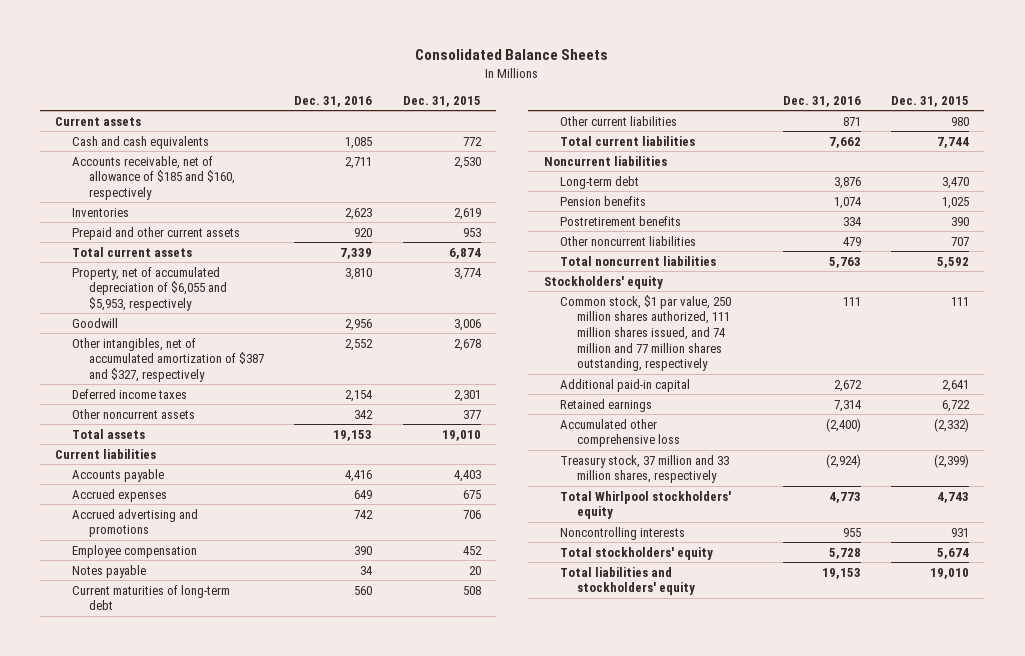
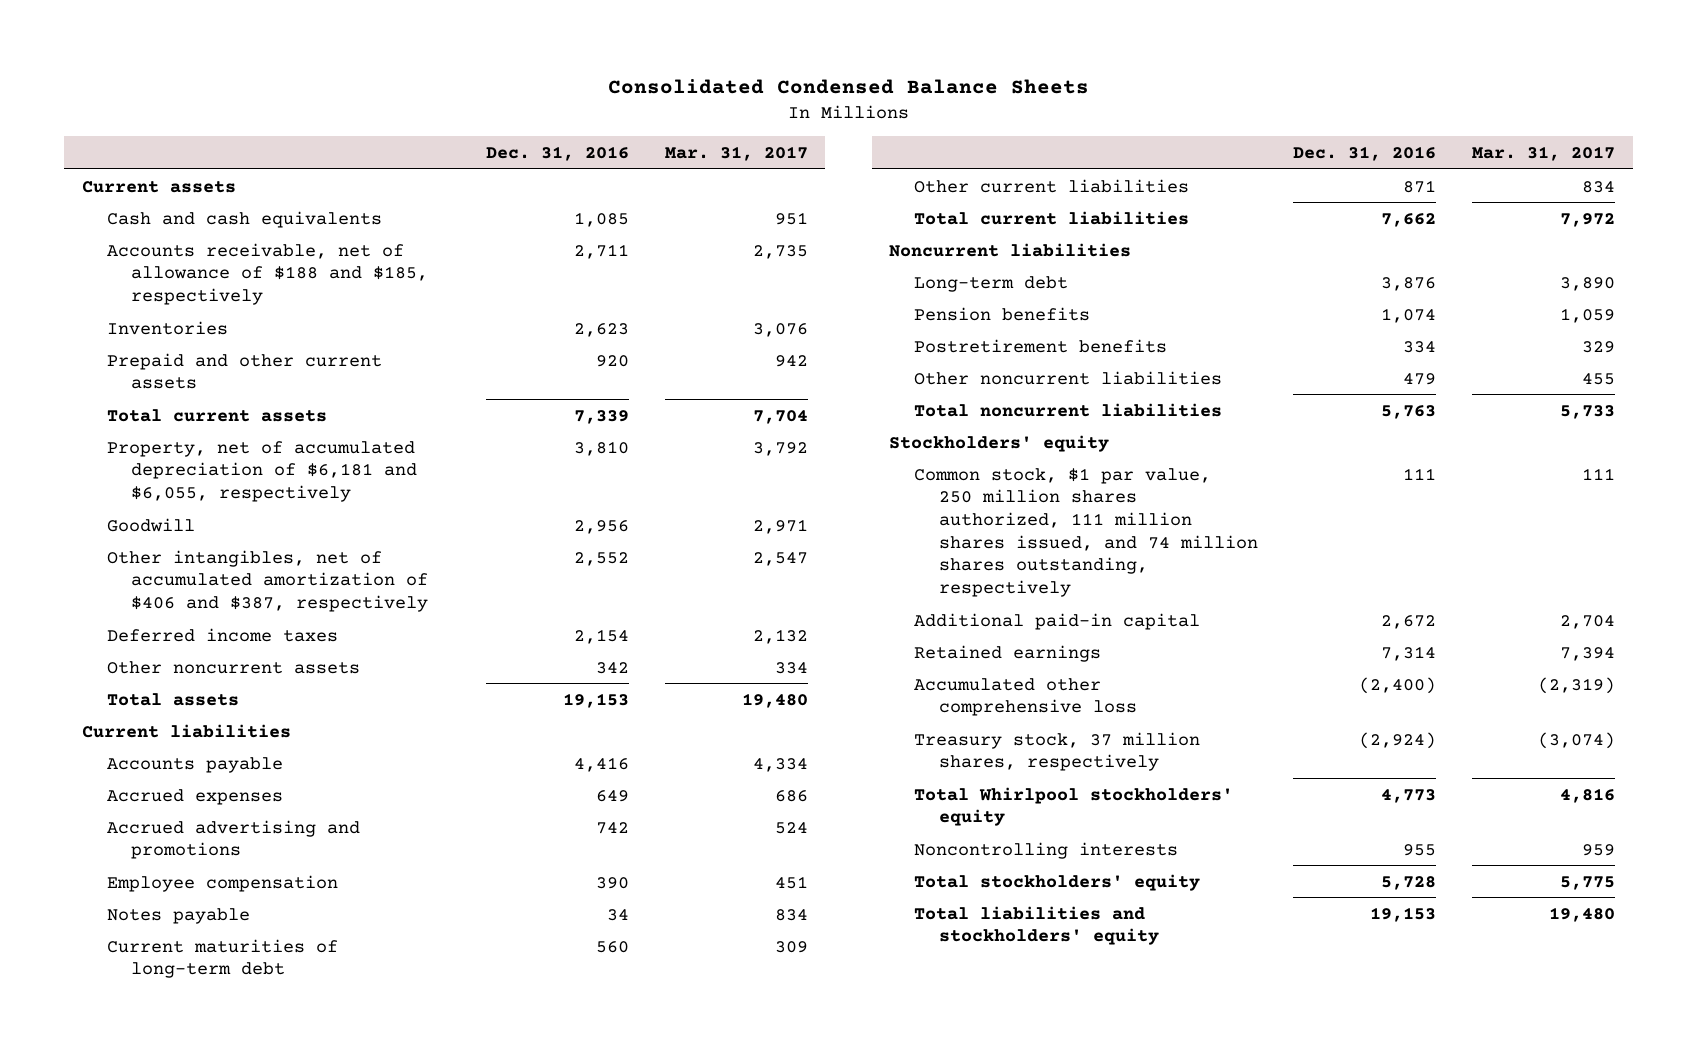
- Consolidated Balance Sheets
+ Consolidated Condensed Balance Sheets
- | Dec. 31, 2016 | Dec. 31, 2015
+ | Dec. 31, 2016 | Mar. 31, 2017
- Accounts receivable, net of allowance of $185 and $160, respectively | 2,711 | 2,530
+ Accounts receivable, net of allowance of $188 and $185, respectively | 2,711 | 2,735
- Property, net of accumulated depreciation of $6,055 and $5,953, respectively | 3,810 | 3,774
+ Property, net of accumulated depreciation of $6,181 and $6,055, respectively | 3,810 | 3,792
- Other intangibles, net of accumulated amortization of $387 and $327, respectively | 2,552 | 2,678
+ Other intangibles, net of accumulated amortization of $406 and $387, respectively | 2,552 | 2,547
- Common stock, $1 par value, 250 million shares authorized, 111 million shares issued, and 74 million and 77 million shares outstanding, respectively | 111 | 111
+ Common stock, $1 par value, 250 million shares authorized, 111 million shares issued, and 74 million shares outstanding, respectively | 111 | 111
- Treasury stock, 37 million and 33 million shares, respectively | (2,924) | (2,399)
+ Treasury stock, 37 million shares, respectively | (2,924) | (3,074)

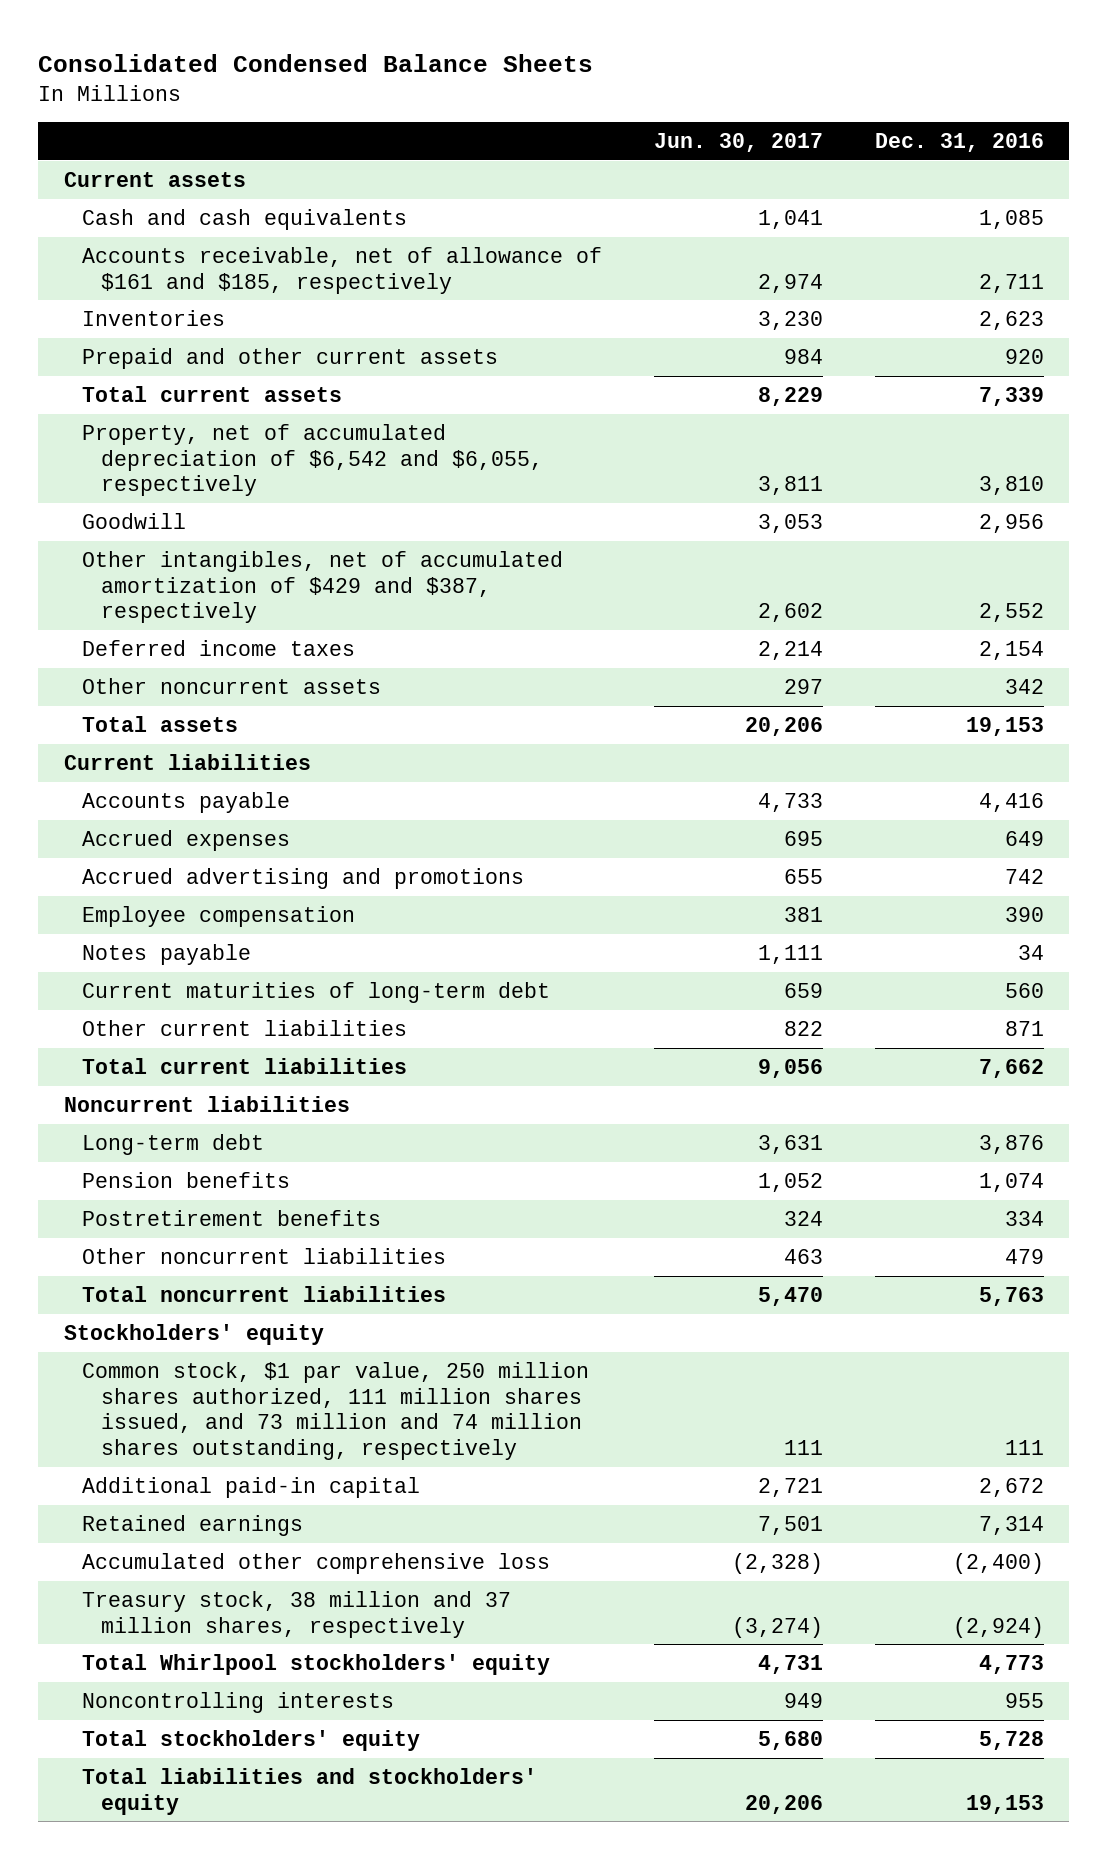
- | Dec. 31, 2016 | Mar. 31, 2017
+ | Jun. 30, 2017 | Dec. 31, 2016
- Accounts receivable, net of allowance of $188 and $185, respectively | 2,711 | 2,735
+ Accounts receivable, net of allowance of $161 and $185, respectively | 2,974 | 2,711
- Property, net of accumulated depreciation of $6,181 and $6,055, respectively | 3,810 | 3,792
+ Property, net of accumulated depreciation of $6,542 and $6,055, respectively | 3,811 | 3,810
- Other intangibles, net of accumulated amortization of $406 and $387, respectively | 2,552 | 2,547
+ Other intangibles, net of accumulated amortization of $429 and $387, respectively | 2,602 | 2,552
- Common stock, $1 par value, 250 million shares authorized, 111 million shares issued, and 74 million shares outstanding, respectively | 111 | 111
+ Common stock, $1 par value, 250 million shares authorized, 111 million shares issued, and 73 million and 74 million shares outstanding, respectively | 111 | 111
- Treasury stock, 37 million shares, respectively | (2,924) | (3,074)
+ Treasury stock, 38 million and 37 million shares, respectively | (3,274) | (2,924)

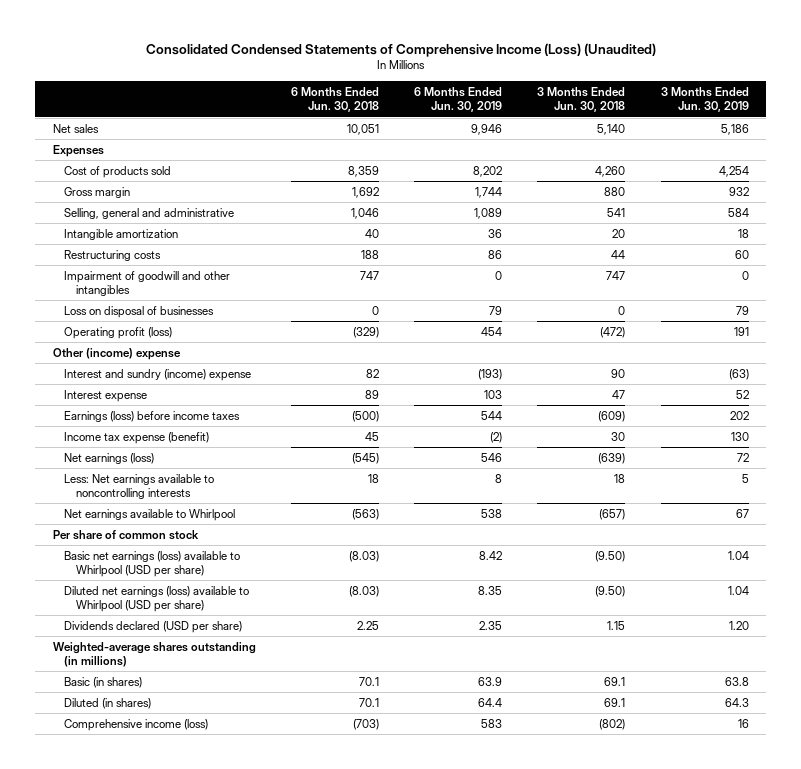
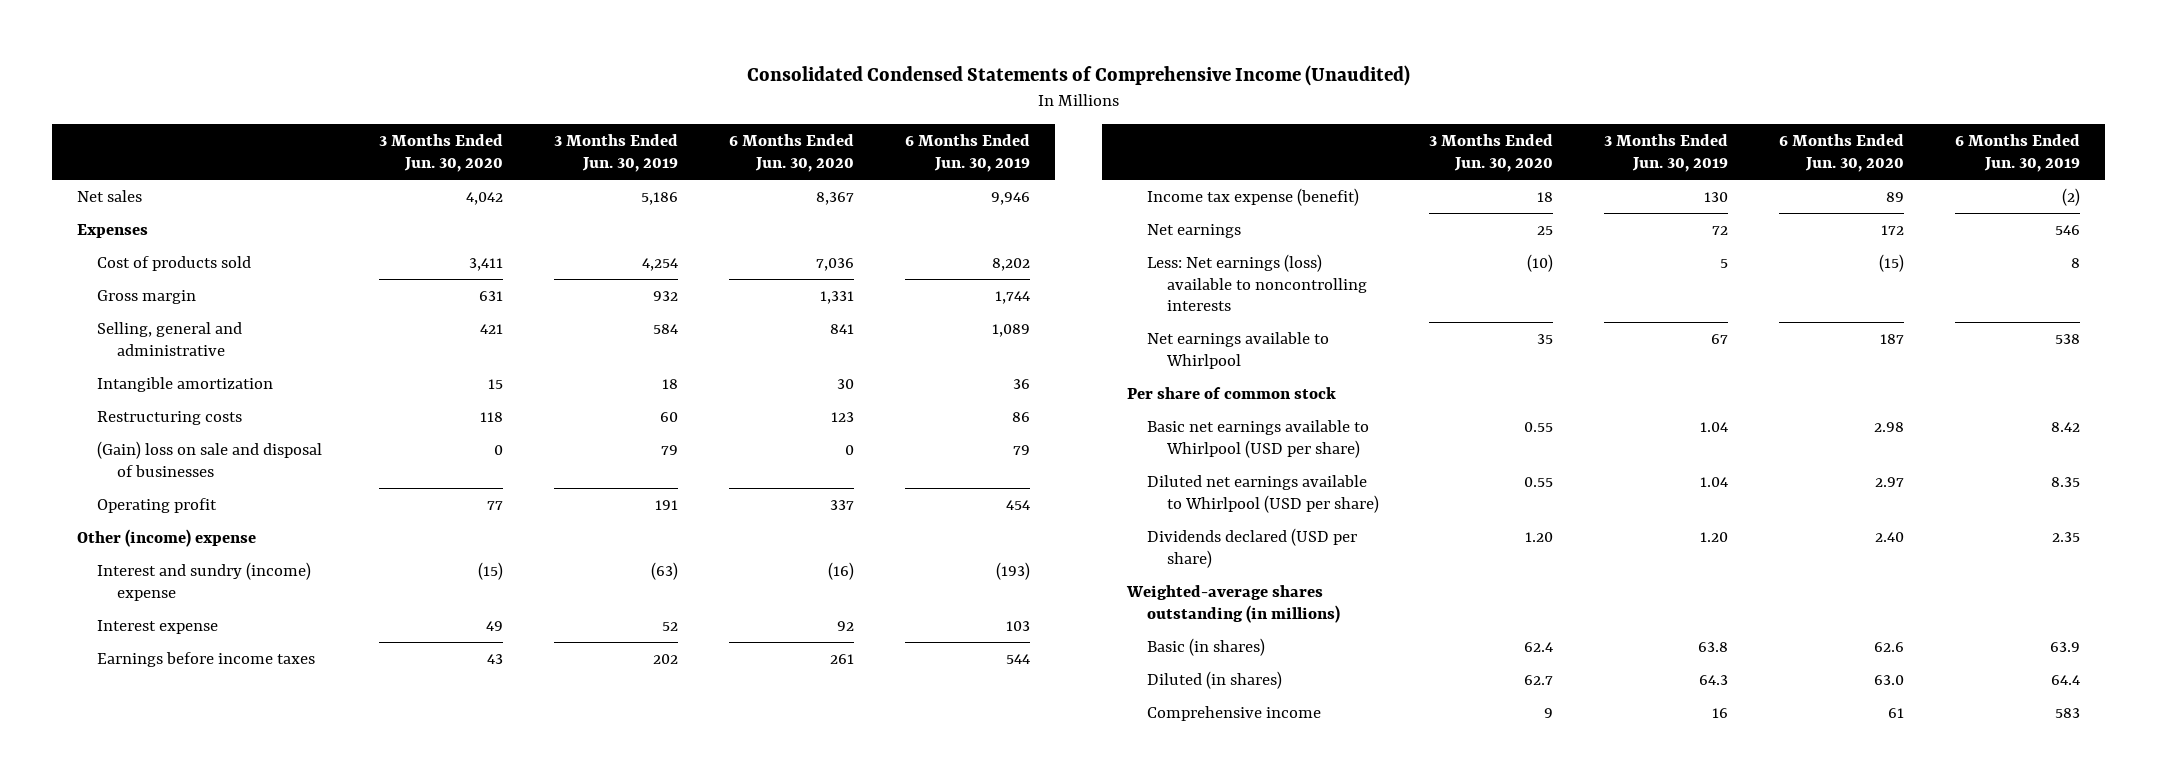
- Consolidated Condensed Statements of Comprehensive Income (Loss) (Unaudited)
+ Consolidated Condensed Statements of Comprehensive Income (Unaudited)
- | 6 Months Ended Jun. 30, 2018 | 6 Months Ended Jun. 30, 2019 | 3 Months Ended Jun. 30, 2018 | 3 Months Ended Jun. 30, 2019
+ | 3 Months Ended Jun. 30, 2020 | 3 Months Ended Jun. 30, 2019 | 6 Months Ended Jun. 30, 2020 | 6 Months Ended Jun. 30, 2019
- Impairment of goodwill and other intangibles | 747 | 0 | 747 | 0
- Loss on disposal of businesses | 0 | 79 | 0 | 79
- Operating profit (loss) | (329) | 454 | (472) | 191
+ (Gain) loss on sale and disposal of businesses | 0 | 79 | 0 | 79
+ Operating profit | 77 | 191 | 337 | 454
- Earnings (loss) before income taxes | (500) | 544 | (609) | 202
+ Earnings before income taxes | 43 | 202 | 261 | 544
- Net earnings (loss) | (545) | 546 | (639) | 72
- Less: Net earnings available to noncontrolling interests | 18 | 8 | 18 | 5
+ Net earnings | 25 | 72 | 172 | 546
+ Less: Net earnings (loss) available to noncontrolling interests | (10) | 5 | (15) | 8
- Basic net earnings (loss) available to Whirlpool (USD per share) | (8.03) | 8.42 | (9.50) | 1.04
- Diluted net earnings (loss) available to Whirlpool (USD per share) | (8.03) | 8.35 | (9.50) | 1.04
+ Basic net earnings available to Whirlpool (USD per share) | 0.55 | 1.04 | 2.98 | 8.42
+ Diluted net earnings available to Whirlpool (USD per share) | 0.55 | 1.04 | 2.97 | 8.35
- Comprehensive income (loss) | (703) | 583 | (802) | 16
+ Comprehensive income | 9 | 16 | 61 | 583

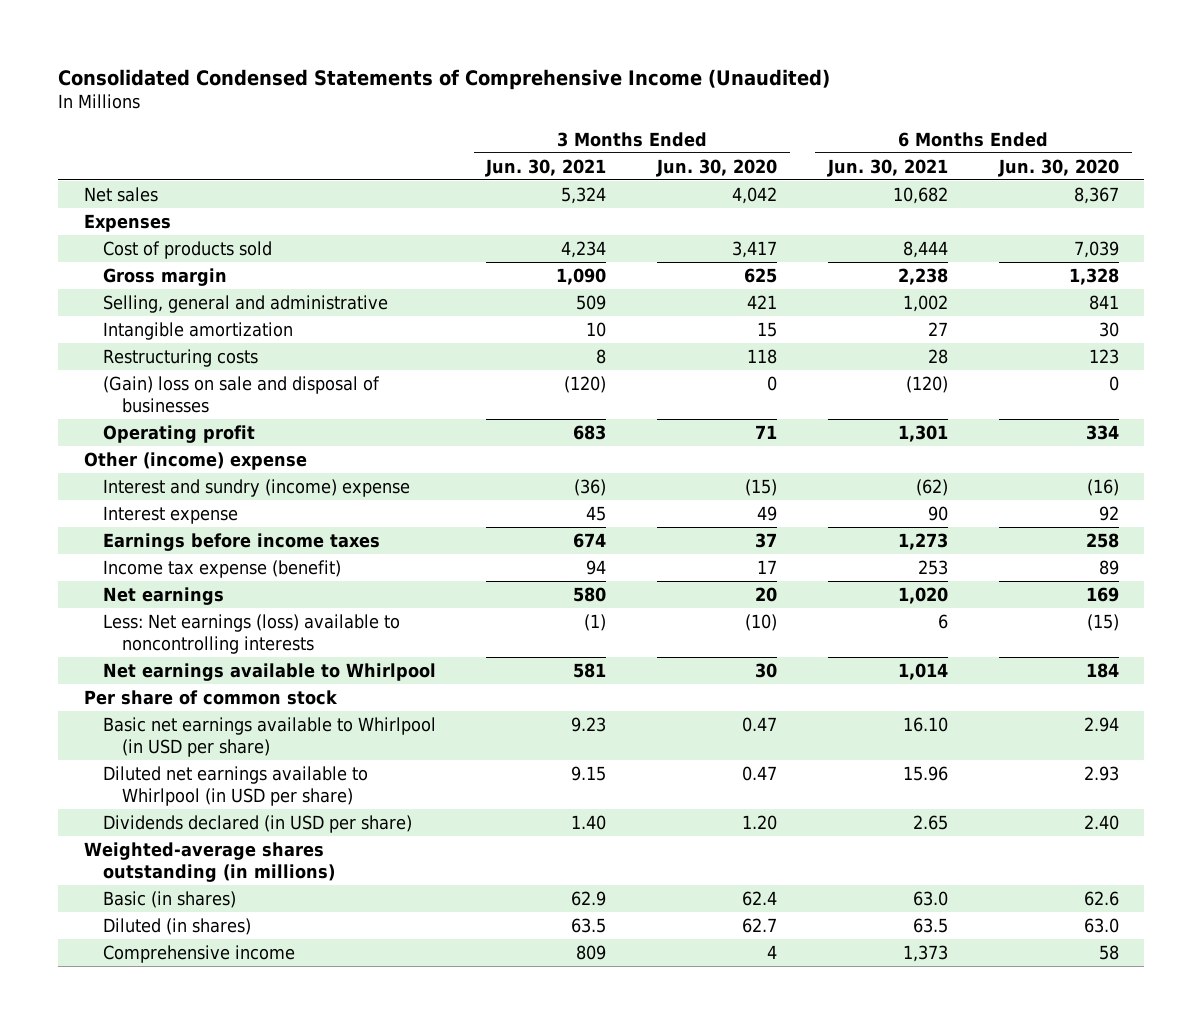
- | 3 Months Ended Jun. 30, 2020 | 3 Months Ended Jun. 30, 2019 | 6 Months Ended Jun. 30, 2020 | 6 Months Ended Jun. 30, 2019
+ | 3 Months Ended Jun. 30, 2021 | 3 Months Ended Jun. 30, 2020 | 6 Months Ended Jun. 30, 2021 | 6 Months Ended Jun. 30, 2020
- Cost of products sold | 3,411 | 4,254 | 7,036 | 8,202
- Gross margin | 631 | 932 | 1,331 | 1,744
+ Cost of products sold | 4,234 | 3,417 | 8,444 | 7,039
+ Gross margin | 1,090 | 625 | 2,238 | 1,328
- Operating profit | 77 | 191 | 337 | 454
+ Operating profit | 683 | 71 | 1,301 | 334
- Earnings before income taxes | 43 | 202 | 261 | 544
- Income tax expense (benefit) | 18 | 130 | 89 | (2)
- Net earnings | 25 | 72 | 172 | 546
+ Earnings before income taxes | 674 | 37 | 1,273 | 258
+ Income tax expense (benefit) | 94 | 17 | 253 | 89
+ Net earnings | 580 | 20 | 1,020 | 169
- Net earnings available to Whirlpool | 35 | 67 | 187 | 538
+ Net earnings available to Whirlpool | 581 | 30 | 1,014 | 184
- Basic net earnings available to Whirlpool (USD per share) | 0.55 | 1.04 | 2.98 | 8.42
- Diluted net earnings available to Whirlpool (USD per share) | 0.55 | 1.04 | 2.97 | 8.35
- Dividends declared (USD per share) | 1.20 | 1.20 | 2.40 | 2.35
+ Basic net earnings available to Whirlpool (in USD per share) | 9.23 | 0.47 | 16.10 | 2.94
+ Diluted net earnings available to Whirlpool (in USD per share) | 9.15 | 0.47 | 15.96 | 2.93
+ Dividends declared (in USD per share) | 1.40 | 1.20 | 2.65 | 2.40
- Comprehensive income | 9 | 16 | 61 | 583
+ Comprehensive income | 809 | 4 | 1,373 | 58

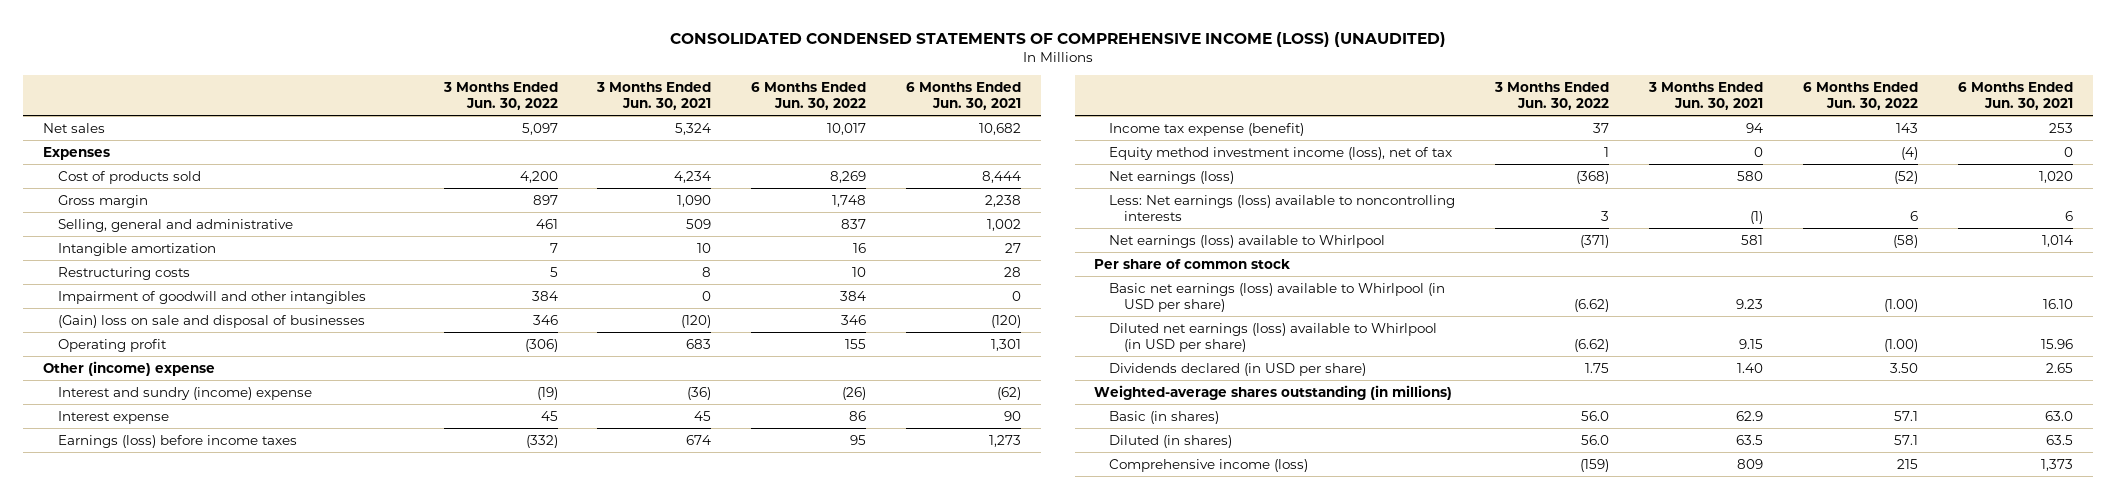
- Consolidated Condensed Statements of Comprehensive Income (Unaudited)
+ CONSOLIDATED CONDENSED STATEMENTS OF COMPREHENSIVE INCOME (LOSS) (UNAUDITED)
- | 3 Months Ended Jun. 30, 2021 | 3 Months Ended Jun. 30, 2020 | 6 Months Ended Jun. 30, 2021 | 6 Months Ended Jun. 30, 2020
+ | 3 Months Ended Jun. 30, 2022 | 3 Months Ended Jun. 30, 2021 | 6 Months Ended Jun. 30, 2022 | 6 Months Ended Jun. 30, 2021
+ Impairment of goodwill and other intangibles | 384 | 0 | 384 | 0
- Earnings before income taxes | 674 | 37 | 1,273 | 258
+ Earnings (loss) before income taxes | (332) | 674 | 95 | 1,273
- Net earnings | 580 | 20 | 1,020 | 169
+ Equity method investment income (loss), net of tax | 1 | 0 | (4) | 0
+ Net earnings (loss) | (368) | 580 | (52) | 1,020
- Net earnings available to Whirlpool | 581 | 30 | 1,014 | 184
+ Net earnings (loss) available to Whirlpool | (371) | 581 | (58) | 1,014
- Basic net earnings available to Whirlpool (in USD per share) | 9.23 | 0.47 | 16.10 | 2.94
- Diluted net earnings available to Whirlpool (in USD per share) | 9.15 | 0.47 | 15.96 | 2.93
+ Basic net earnings (loss) available to Whirlpool (in USD per share) | (6.62) | 9.23 | (1.00) | 16.10
+ Diluted net earnings (loss) available to Whirlpool (in USD per share) | (6.62) | 9.15 | (1.00) | 15.96
- Comprehensive income | 809 | 4 | 1,373 | 58
+ Comprehensive income (loss) | (159) | 809 | 215 | 1,373

